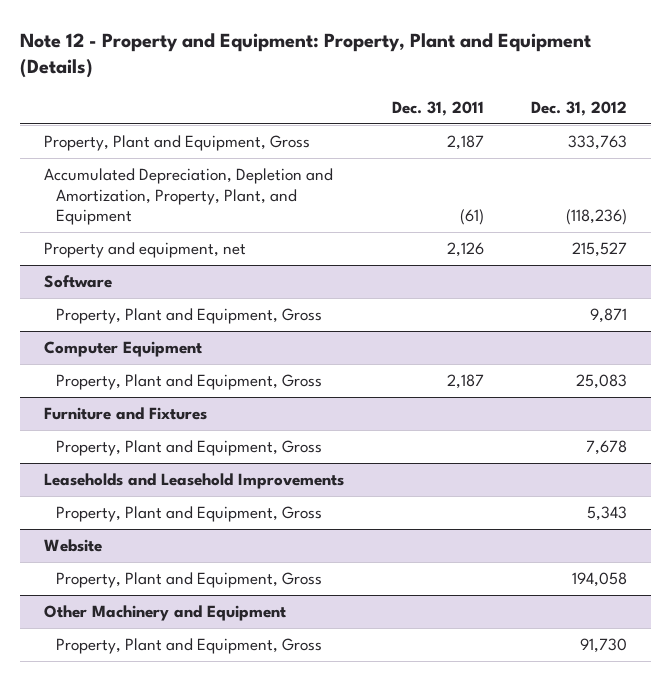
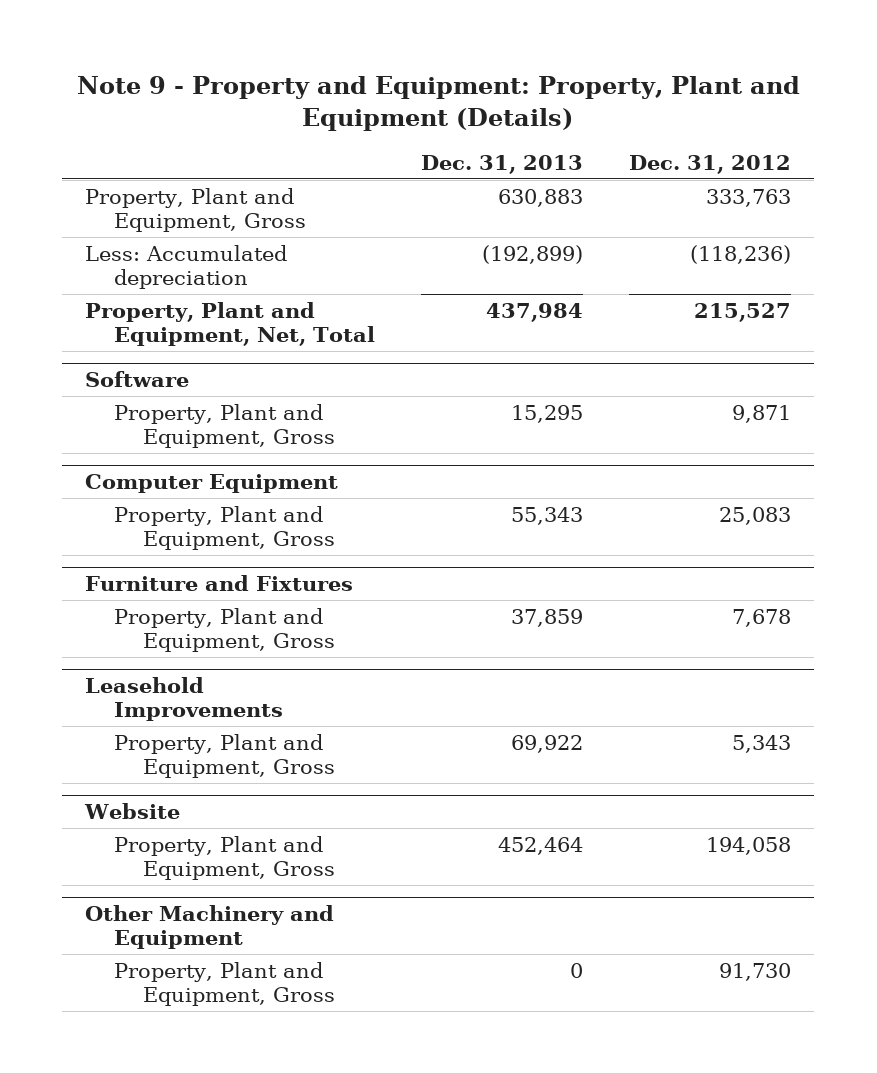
- Note 12 - Property and Equipment: Property, Plant and Equipment (Details)
+ Note 9 - Property and Equipment: Property, Plant and Equipment (Details)
- | Dec. 31, 2011 | Dec. 31, 2012
+ | Dec. 31, 2013 | Dec. 31, 2012
- Accumulated Depreciation, Depletion and Amortization, Property, Plant, and Equipment | (61) | (118,236)
- Property and equipment, net | 2,126 | 215,527
+ Less: Accumulated depreciation | (192,899) | (118,236)
+ Property, Plant and Equipment, Net, Total | 437,984 | 215,527
- Leaseholds and Leasehold Improvements
+ Leasehold Improvements

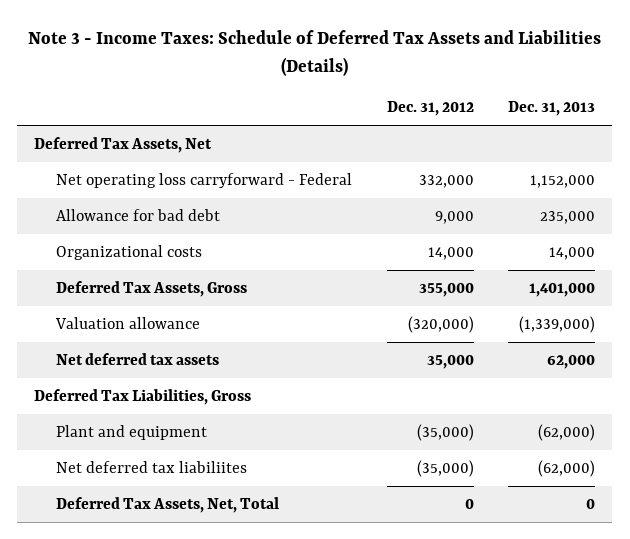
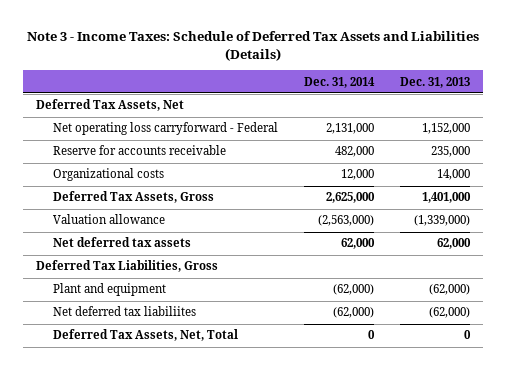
- | Dec. 31, 2012 | Dec. 31, 2013
+ | Dec. 31, 2014 | Dec. 31, 2013
- Allowance for bad debt | 9,000 | 235,000
+ Reserve for accounts receivable | 482,000 | 235,000

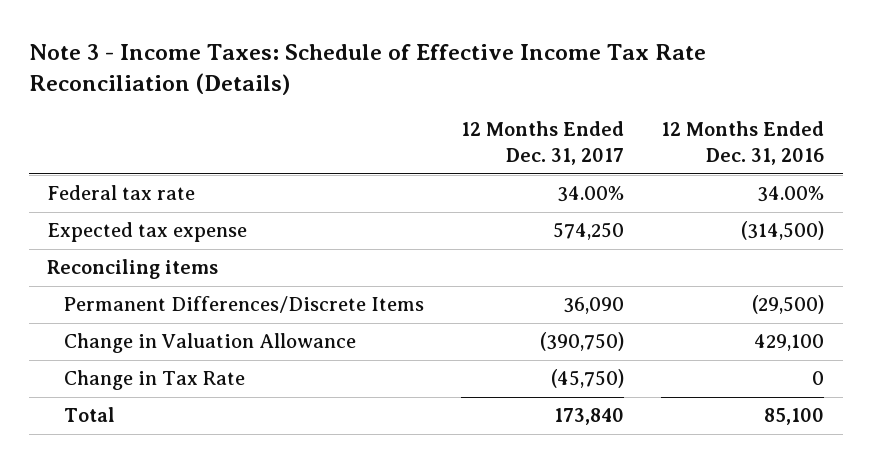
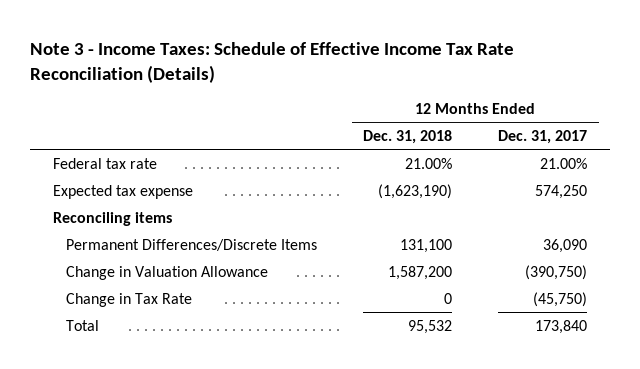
- | 12 Months Ended Dec. 31, 2017 | 12 Months Ended Dec. 31, 2016
+ | 12 Months Ended Dec. 31, 2018 | 12 Months Ended Dec. 31, 2017
- Federal tax rate | 34.00% | 34.00%
+ Federal tax rate | 21.00% | 21.00%

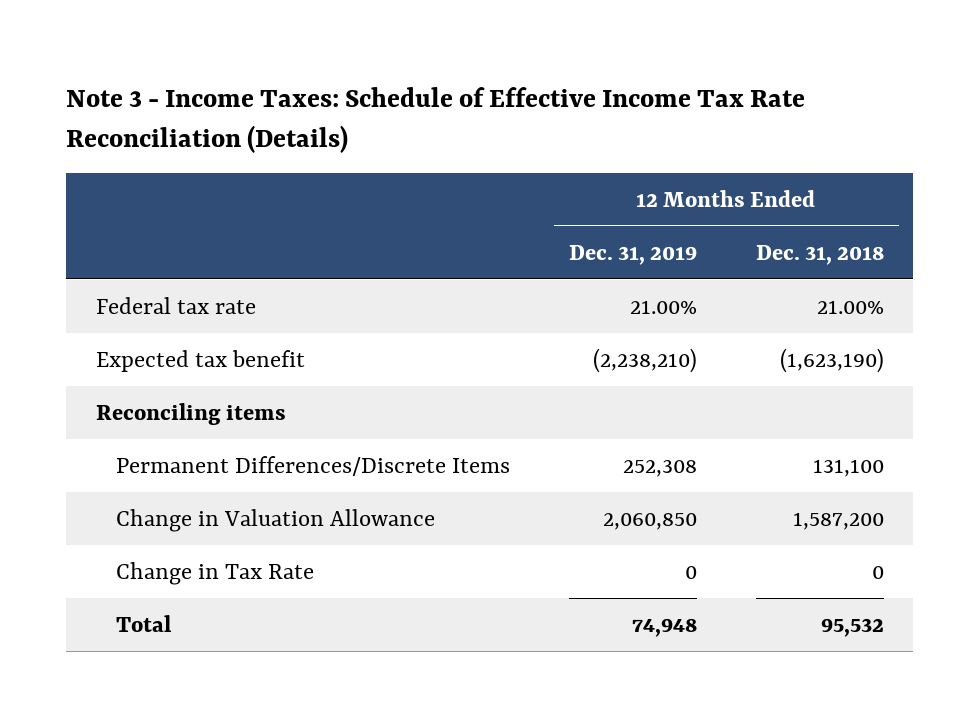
- | 12 Months Ended Dec. 31, 2018 | 12 Months Ended Dec. 31, 2017
+ | 12 Months Ended Dec. 31, 2019 | 12 Months Ended Dec. 31, 2018
- Expected tax expense | (1,623,190) | 574,250
+ Expected tax benefit | (2,238,210) | (1,623,190)

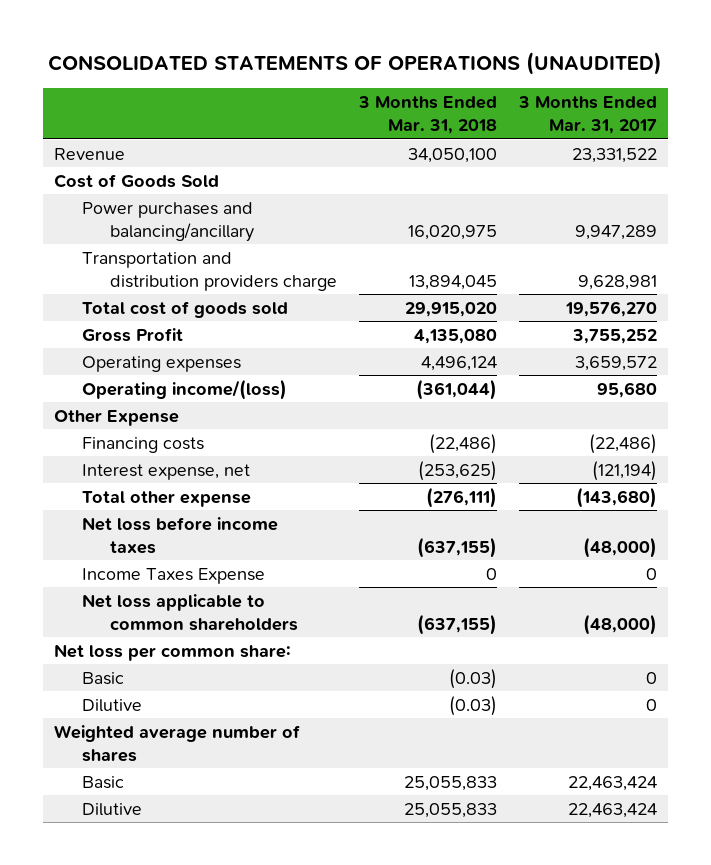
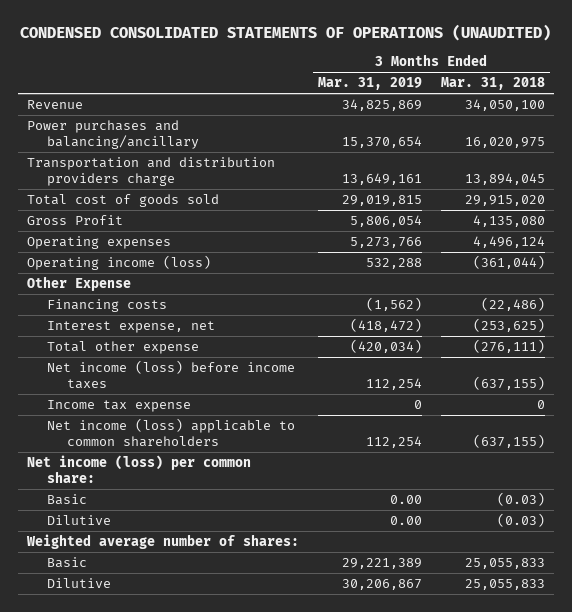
- CONSOLIDATED STATEMENTS OF OPERATIONS (UNAUDITED)
+ CONDENSED CONSOLIDATED STATEMENTS OF OPERATIONS (UNAUDITED)
- | 3 Months Ended Mar. 31, 2018 | 3 Months Ended Mar. 31, 2017
+ | 3 Months Ended Mar. 31, 2019 | 3 Months Ended Mar. 31, 2018
- Cost of Goods Sold
- Operating income/(loss) | (361,044) | 95,680
+ Operating income (loss) | 532,288 | (361,044)
- Net loss before income taxes | (637,155) | (48,000)
- Income Taxes Expense | 0 | 0
- Net loss applicable to common shareholders | (637,155) | (48,000)
- Net loss per common share:
+ Net income (loss) before income taxes | 112,254 | (637,155)
+ Income tax expense | 0 | 0
+ Net income (loss) applicable to common shareholders | 112,254 | (637,155)
+ Net income (loss) per common share:
- Weighted average number of shares
+ Weighted average number of shares:

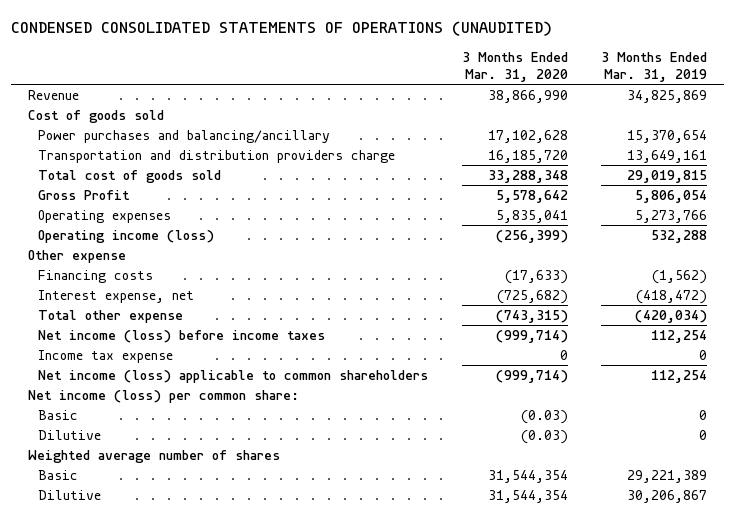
- | 3 Months Ended Mar. 31, 2019 | 3 Months Ended Mar. 31, 2018
+ | 3 Months Ended Mar. 31, 2020 | 3 Months Ended Mar. 31, 2019
+ Cost of goods sold
- Other Expense
+ Other expense
- Basic | 0.00 | (0.03)
- Dilutive | 0.00 | (0.03)
- Weighted average number of shares:
+ Basic | (0.03) | 0
+ Dilutive | (0.03) | 0
+ Weighted average number of shares

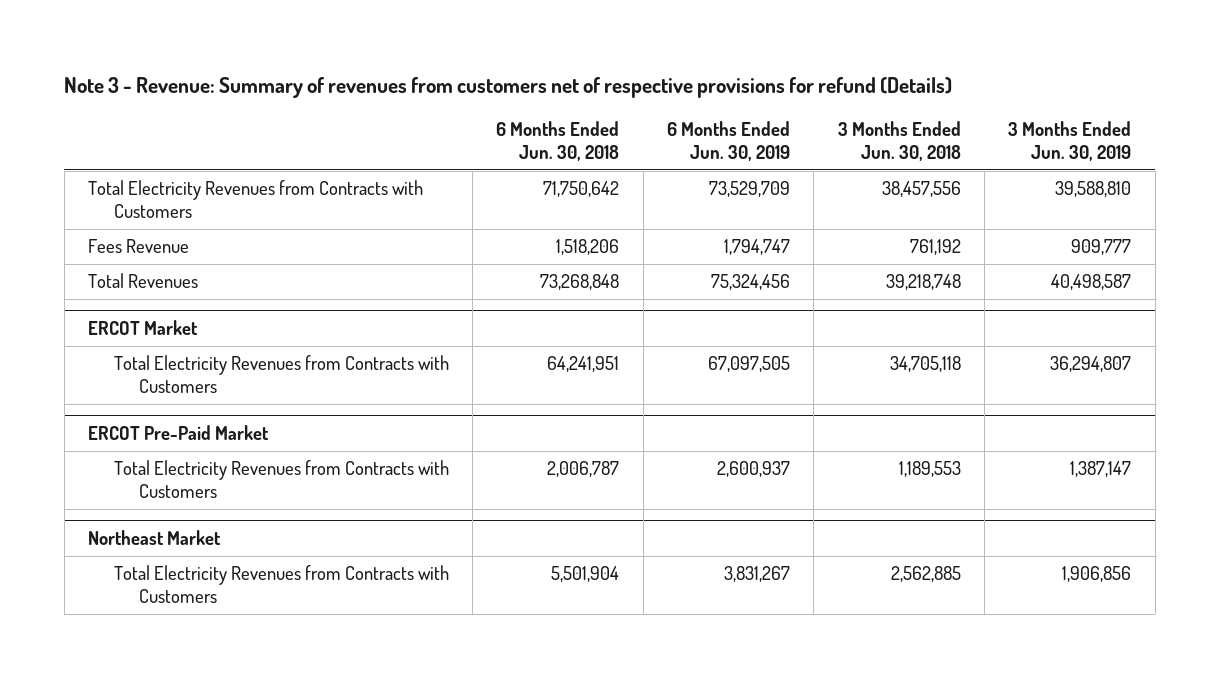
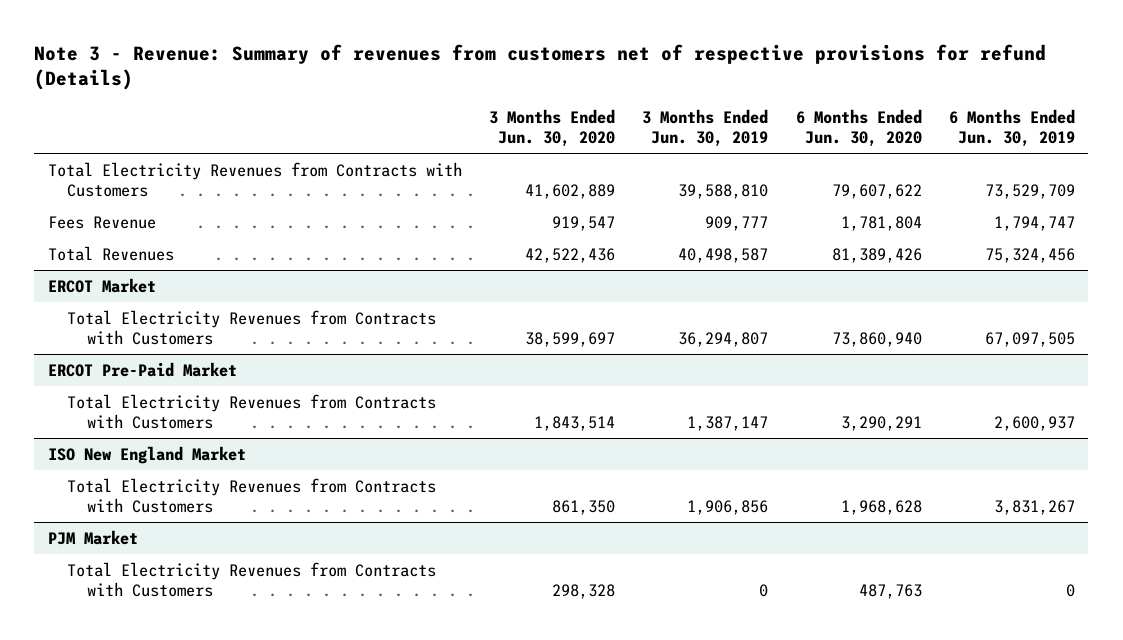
- | 6 Months Ended Jun. 30, 2018 | 6 Months Ended Jun. 30, 2019 | 3 Months Ended Jun. 30, 2018 | 3 Months Ended Jun. 30, 2019
+ | 3 Months Ended Jun. 30, 2020 | 3 Months Ended Jun. 30, 2019 | 6 Months Ended Jun. 30, 2020 | 6 Months Ended Jun. 30, 2019
- Northeast Market
+ ISO New England Market
+ PJM Market
+ Total Electricity Revenues from Contracts with Customers | 298,328 | 0 | 487,763 | 0

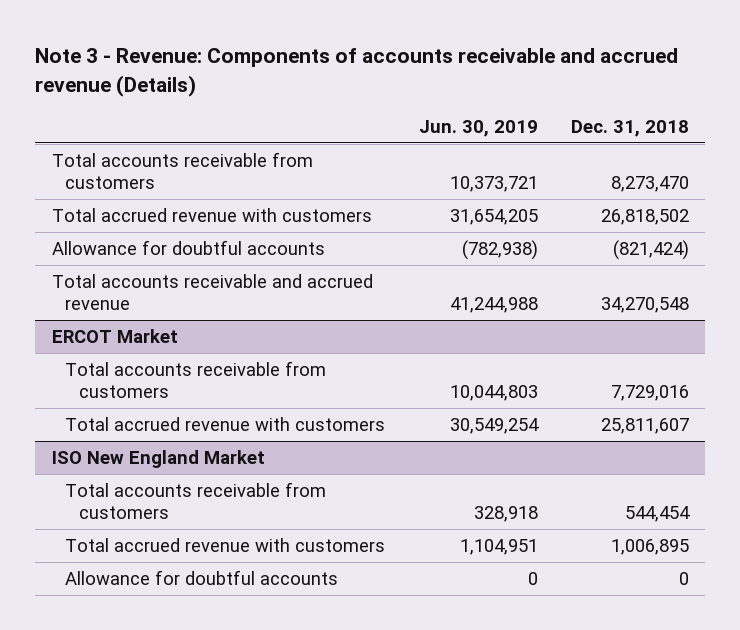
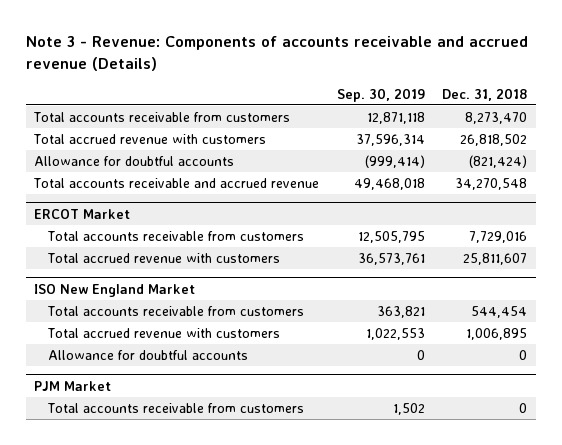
- | Jun. 30, 2019 | Dec. 31, 2018
+ | Sep. 30, 2019 | Dec. 31, 2018
+ PJM Market
+ Total accounts receivable from customers | 1,502 | 0

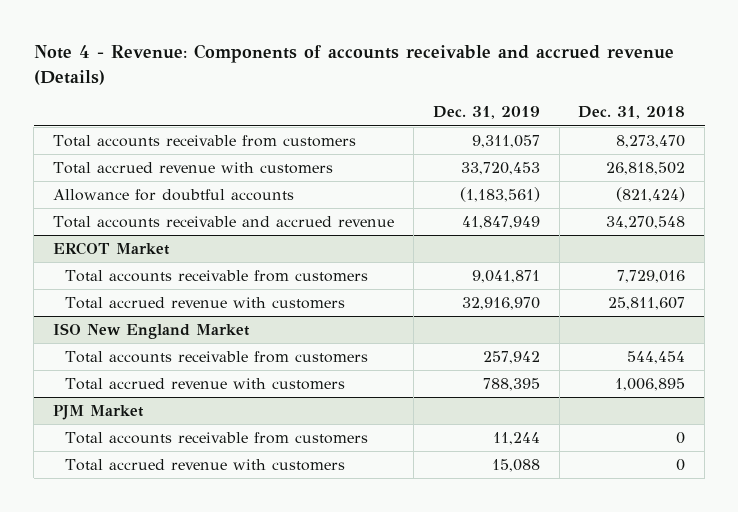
- Note 3 - Revenue: Components of accounts receivable and accrued revenue (Details)
+ Note 4 - Revenue: Components of accounts receivable and accrued revenue (Details)
- | Sep. 30, 2019 | Dec. 31, 2018
+ | Dec. 31, 2019 | Dec. 31, 2018
@ ISO New England Market
- Allowance for doubtful accounts | 0 | 0
@ PJM Market
+ Total accrued revenue with customers | 15,088 | 0

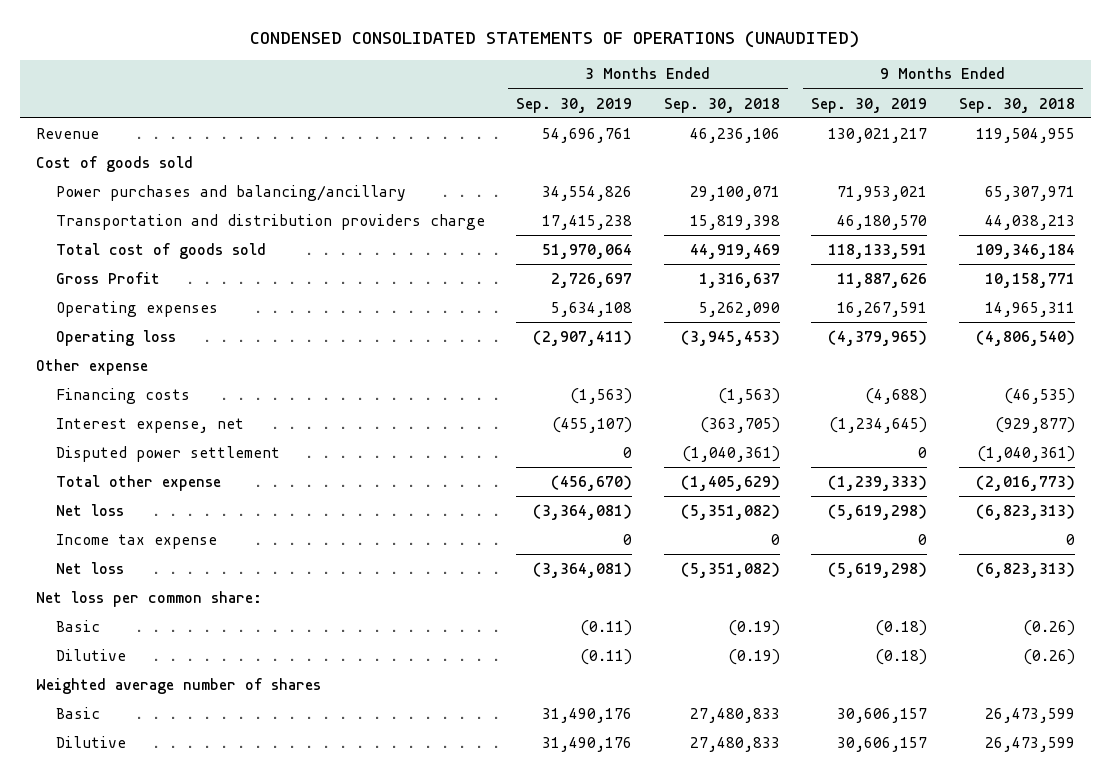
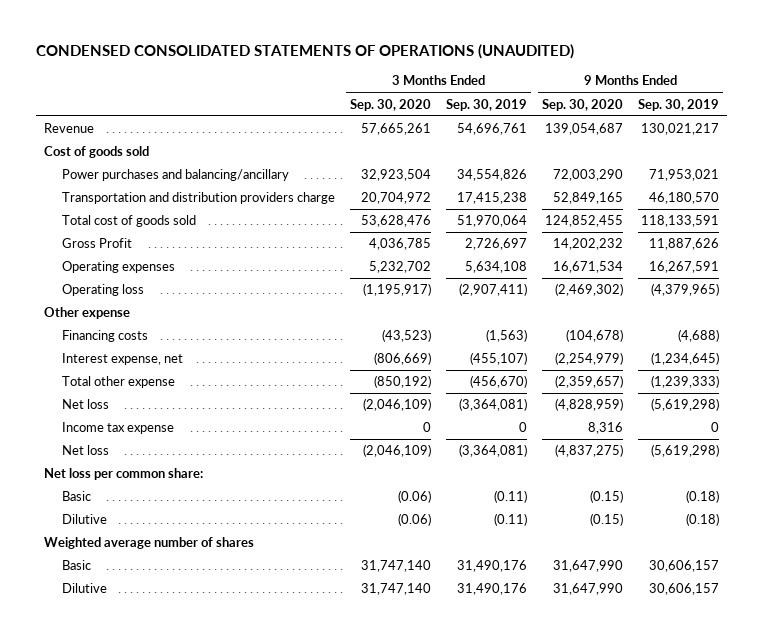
- | 3 Months Ended Sep. 30, 2019 | 3 Months Ended Sep. 30, 2018 | 9 Months Ended Sep. 30, 2019 | 9 Months Ended Sep. 30, 2018
+ | 3 Months Ended Sep. 30, 2020 | 3 Months Ended Sep. 30, 2019 | 9 Months Ended Sep. 30, 2020 | 9 Months Ended Sep. 30, 2019
- Disputed power settlement | 0 | (1,040,361) | 0 | (1,040,361)

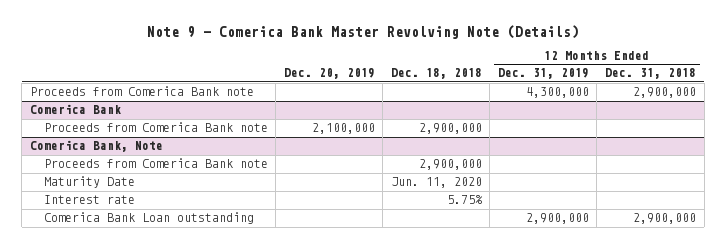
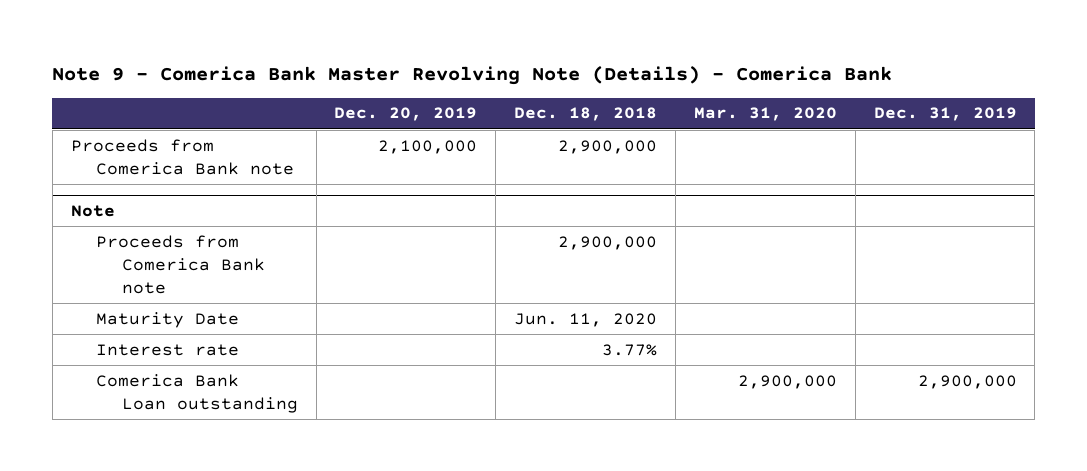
- Note 9 - Comerica Bank Master Revolving Note (Details)
+ Note 9 - Comerica Bank Master Revolving Note (Details) - Comerica Bank
- | Dec. 20, 2019 | Dec. 18, 2018 | 12 Months Ended Dec. 31, 2019 | 12 Months Ended Dec. 31, 2018
+ | Dec. 20, 2019 | Dec. 18, 2018 | Mar. 31, 2020 | Dec. 31, 2019
- Proceeds from Comerica Bank note | | | 4,300,000 | 2,900,000
- Comerica Bank
- Comerica Bank, Note
+ Note
- Interest rate | | 5.75% | |
+ Interest rate | | 3.77% | |

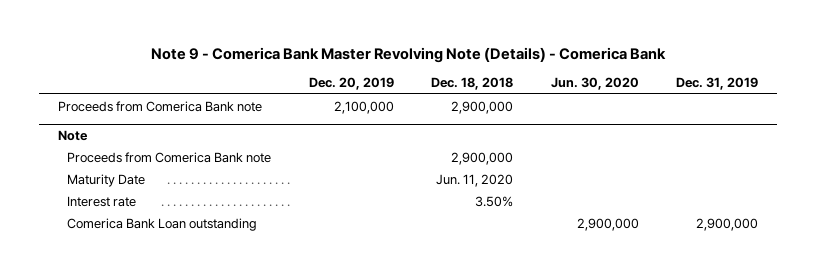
- | Dec. 20, 2019 | Dec. 18, 2018 | Mar. 31, 2020 | Dec. 31, 2019
+ | Dec. 20, 2019 | Dec. 18, 2018 | Jun. 30, 2020 | Dec. 31, 2019
@ Note
- Interest rate | | 3.77% | |
+ Interest rate | | 3.50% | |

